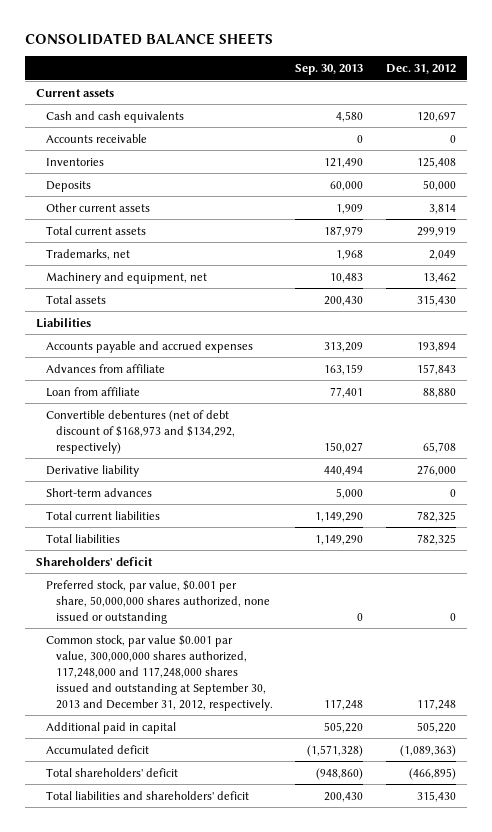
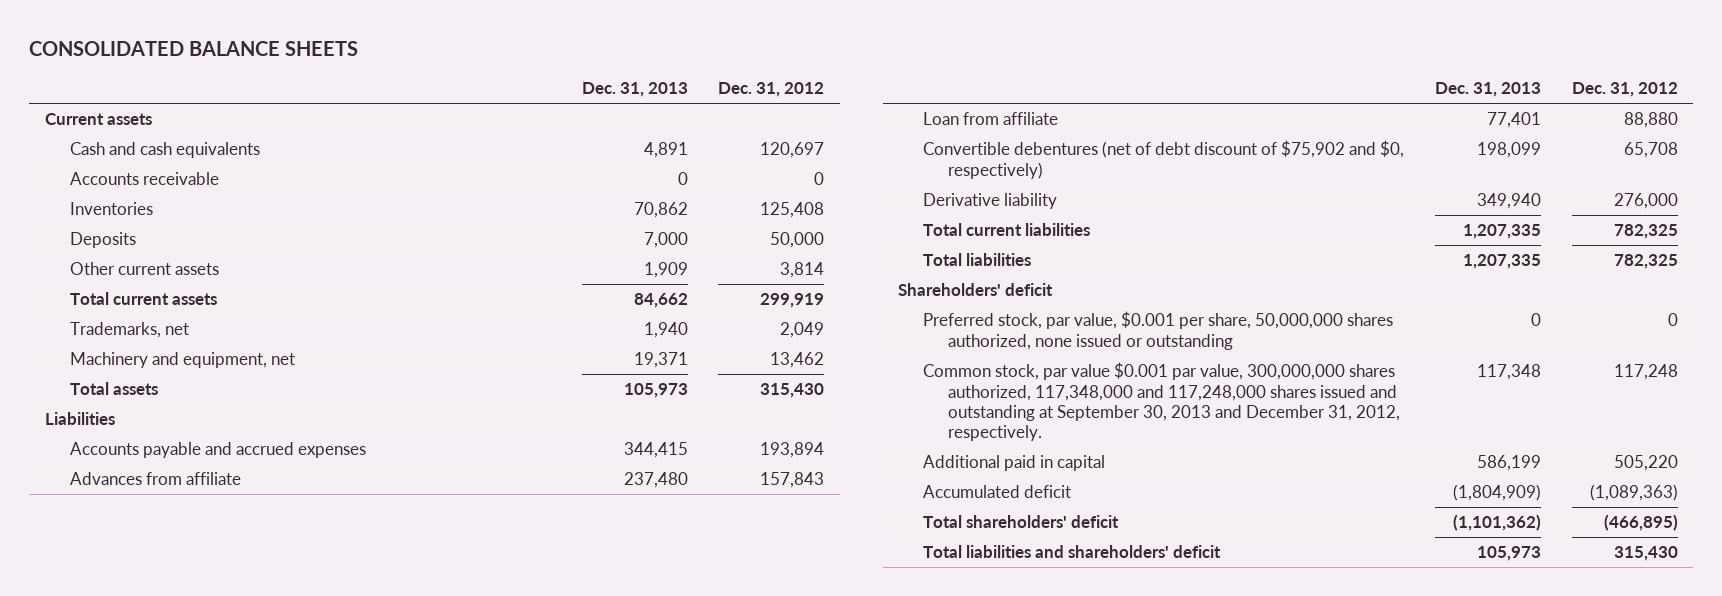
- | Sep. 30, 2013 | Dec. 31, 2012
+ | Dec. 31, 2013 | Dec. 31, 2012
- Convertible debentures (net of debt discount of $168,973 and $134,292, respectively) | 150,027 | 65,708
+ Convertible debentures (net of debt discount of $75,902 and $0, respectively) | 198,099 | 65,708
- Short-term advances | 5,000 | 0
- Common stock, par value $0.001 par value, 300,000,000 shares authorized, 117,248,000 and 117,248,000 shares issued and outstanding at September 30, 2013 and December 31, 2012, respectively. | 117,248 | 117,248
+ Common stock, par value $0.001 par value, 300,000,000 shares authorized, 117,348,000 and 117,248,000 shares issued and outstanding at September 30, 2013 and December 31, 2012, respectively. | 117,348 | 117,248

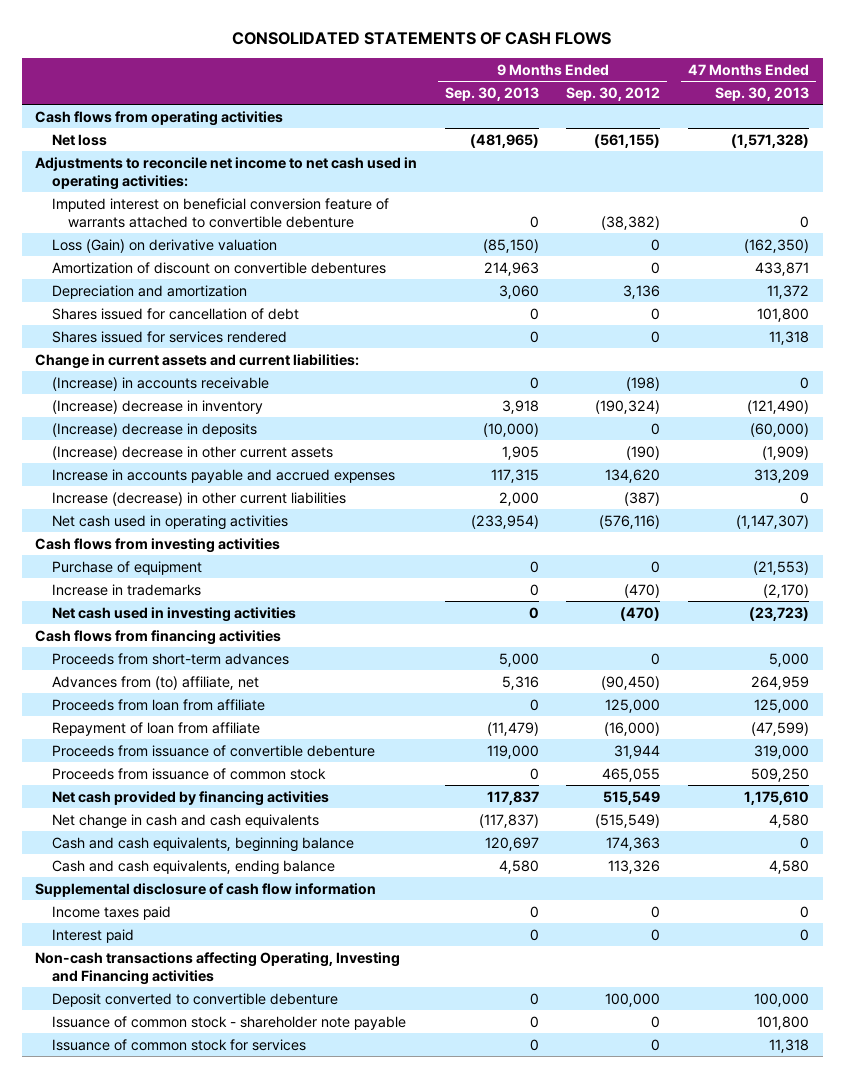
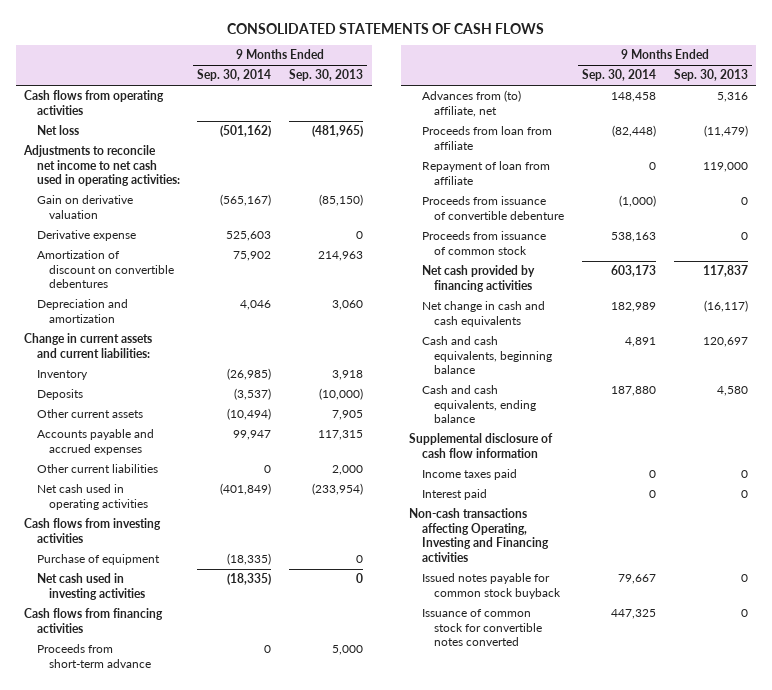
- | 9 Months Ended Sep. 30, 2013 | 9 Months Ended Sep. 30, 2012 | 47 Months Ended Sep. 30, 2013
+ | 9 Months Ended Sep. 30, 2014 | 9 Months Ended Sep. 30, 2013
- Imputed interest on beneficial conversion feature of warrants attached to convertible debenture | 0 | (38,382) | 0
- Loss (Gain) on derivative valuation | (85,150) | 0 | (162,350)
+ Gain on derivative valuation | (565,167) | (85,150)
+ Derivative expense | 525,603 | 0
- Shares issued for cancellation of debt | 0 | 0 | 101,800
- Shares issued for services rendered | 0 | 0 | 11,318
- (Increase) in accounts receivable | 0 | (198) | 0
- (Increase) decrease in inventory | 3,918 | (190,324) | (121,490)
- (Increase) decrease in deposits | (10,000) | 0 | (60,000)
- (Increase) decrease in other current assets | 1,905 | (190) | (1,909)
- Increase in accounts payable and accrued expenses | 117,315 | 134,620 | 313,209
- Increase (decrease) in other current liabilities | 2,000 | (387) | 0
+ Inventory | (26,985) | 3,918
+ Deposits | (3,537) | (10,000)
+ Other current assets | (10,494) | 7,905
+ Accounts payable and accrued expenses | 99,947 | 117,315
+ Other current liabilities | 0 | 2,000
- Increase in trademarks | 0 | (470) | (2,170)
- Proceeds from short-term advances | 5,000 | 0 | 5,000
+ Proceeds from short-term advance | 0 | 5,000
- Proceeds from loan from affiliate | 0 | 125,000 | 125,000
- Repayment of loan from affiliate | (11,479) | (16,000) | (47,599)
- Proceeds from issuance of convertible debenture | 119,000 | 31,944 | 319,000
+ Proceeds from loan from affiliate | (82,448) | (11,479)
+ Repayment of loan from affiliate | 0 | 119,000
+ Proceeds from issuance of convertible debenture | (1,000) | 0
- Net change in cash and cash equivalents | (117,837) | (515,549) | 4,580
+ Net change in cash and cash equivalents | 182,989 | (16,117)
- Deposit converted to convertible debenture | 0 | 100,000 | 100,000
- Issuance of common stock - shareholder note payable | 0 | 0 | 101,800
- Issuance of common stock for services | 0 | 0 | 11,318
+ Issued notes payable for common stock buyback | 79,667 | 0
+ Issuance of common stock for convertible notes converted | 447,325 | 0

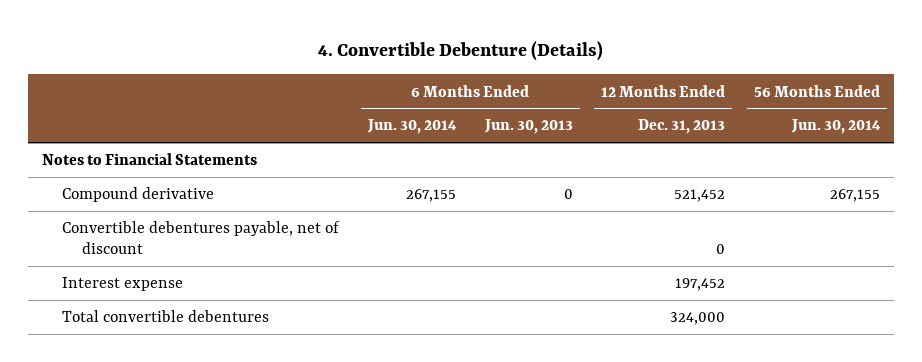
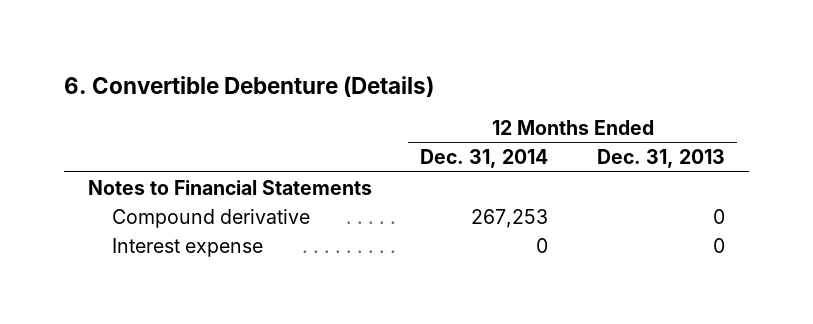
- 4. Convertible Debenture (Details)
+ 6. Convertible Debenture (Details)
- | 6 Months Ended Jun. 30, 2014 | 6 Months Ended Jun. 30, 2013 | 12 Months Ended Dec. 31, 2013 | 56 Months Ended Jun. 30, 2014
+ | 12 Months Ended Dec. 31, 2014 | 12 Months Ended Dec. 31, 2013
- Compound derivative | 267,155 | 0 | 521,452 | 267,155
- Convertible debentures payable, net of discount | | | 0 |
- Interest expense | | | 197,452 |
- Total convertible debentures | | | 324,000 |
+ Compound derivative | 267,253 | 0
+ Interest expense | 0 | 0

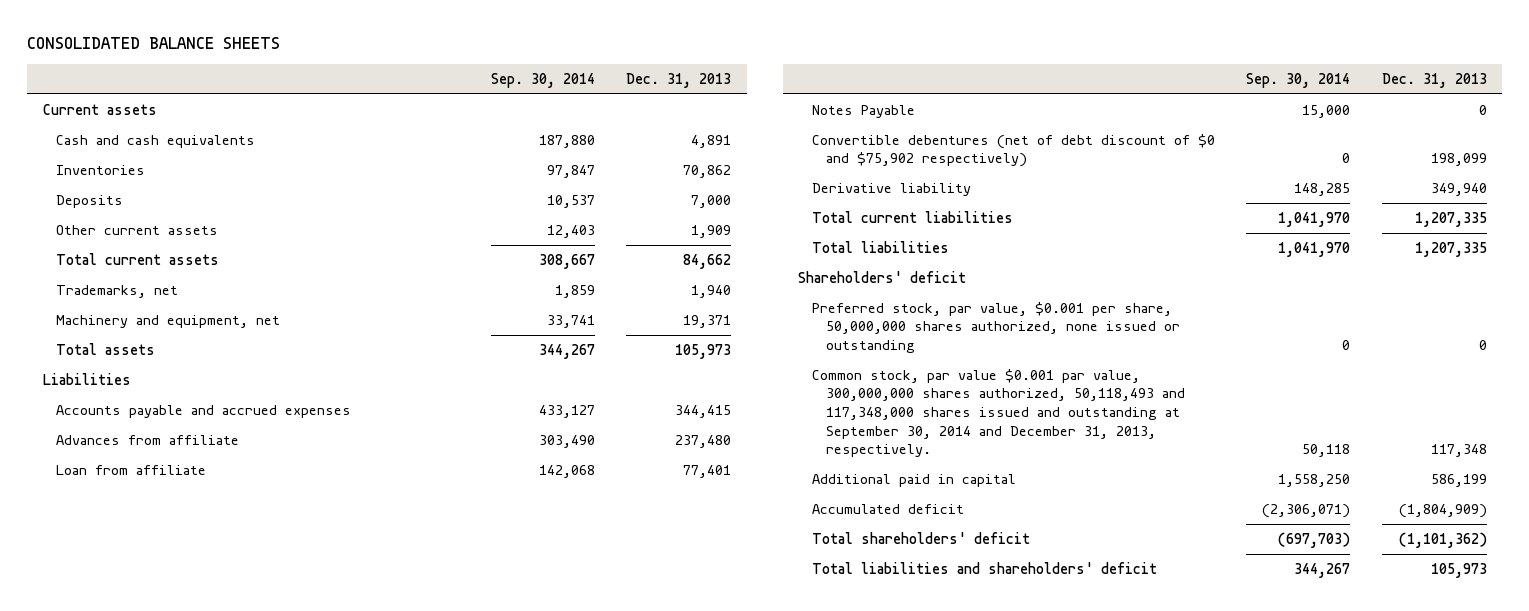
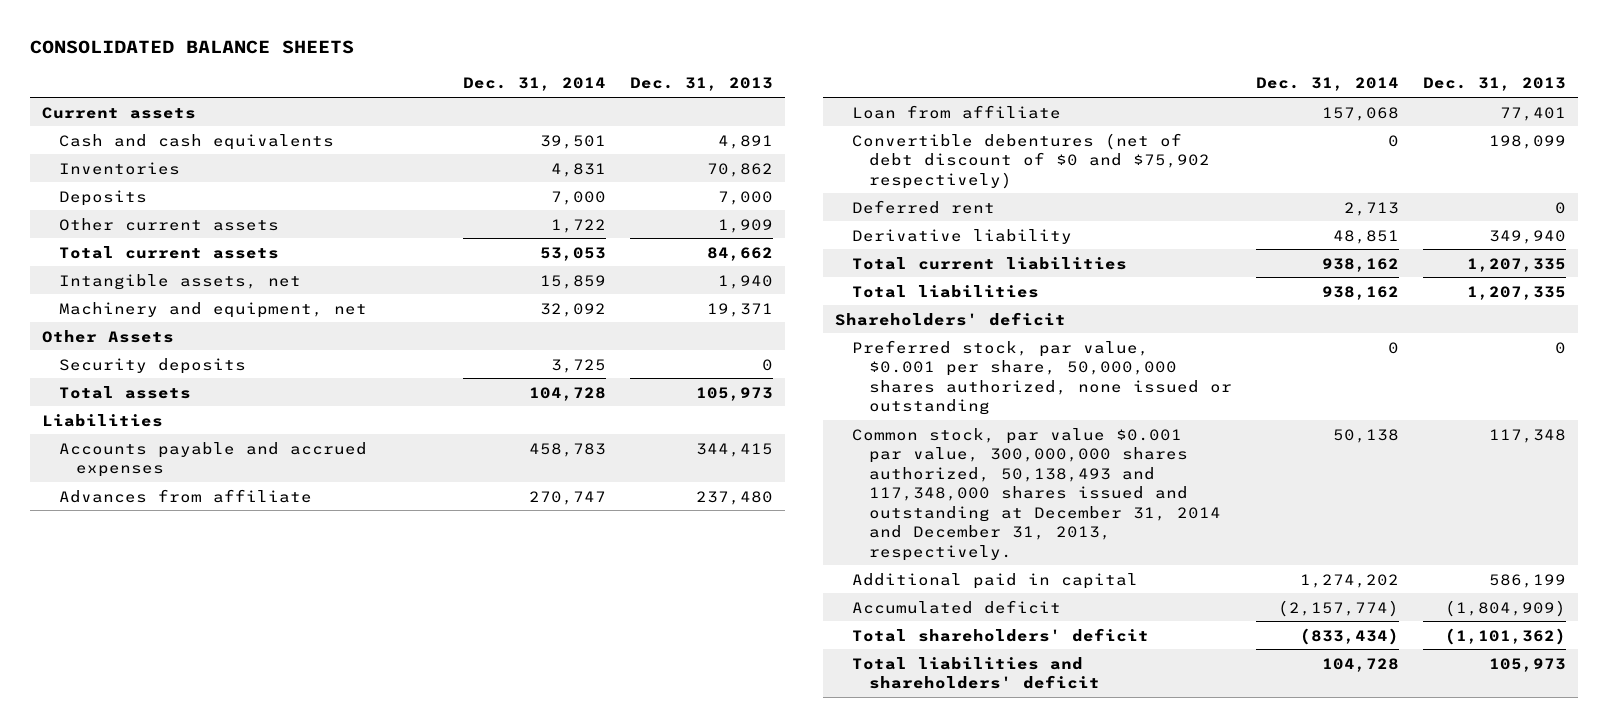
- | Sep. 30, 2014 | Dec. 31, 2013
+ | Dec. 31, 2014 | Dec. 31, 2013
- Trademarks, net | 1,859 | 1,940
+ Intangible assets, net | 15,859 | 1,940
+ Other Assets
+ Security deposits | 3,725 | 0
- Notes Payable | 15,000 | 0
+ Deferred rent | 2,713 | 0
- Common stock, par value $0.001 par value, 300,000,000 shares authorized, 50,118,493 and 117,348,000 shares issued and outstanding at September 30, 2014 and December 31, 2013, respectively. | 50,118 | 117,348
+ Common stock, par value $0.001 par value, 300,000,000 shares authorized, 50,138,493 and 117,348,000 shares issued and outstanding at December 31, 2014 and December 31, 2013, respectively. | 50,138 | 117,348

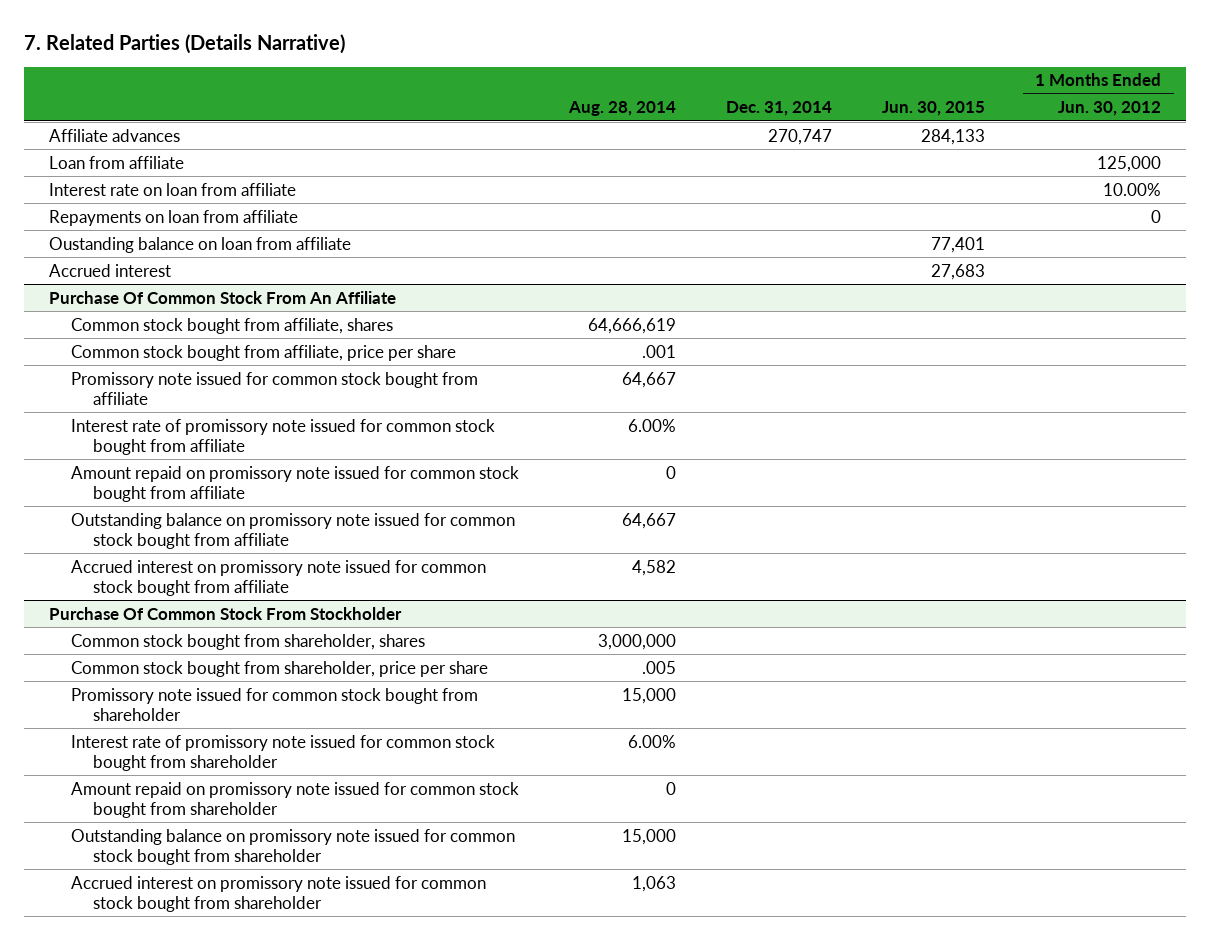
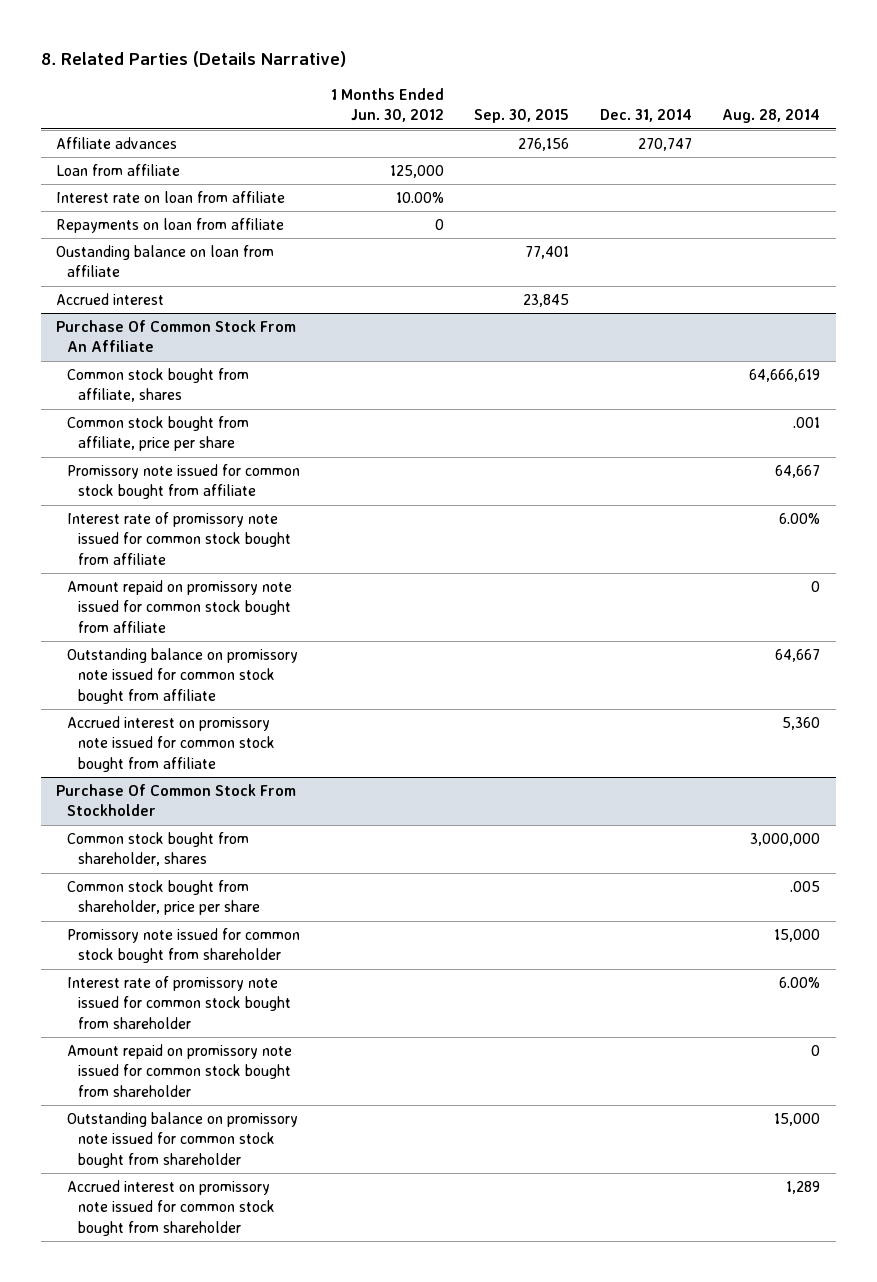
- 7. Related Parties (Details Narrative)
+ 8. Related Parties (Details Narrative)
- | Aug. 28, 2014 | Dec. 31, 2014 | Jun. 30, 2015 | 1 Months Ended Jun. 30, 2012
+ | 1 Months Ended Jun. 30, 2012 | Sep. 30, 2015 | Dec. 31, 2014 | Aug. 28, 2014
@ Purchase Of Common Stock From An Affiliate
- Accrued interest on promissory note issued for common stock bought from affiliate | 4,582 | | |
+ Accrued interest on promissory note issued for common stock bought from affiliate | | | | 5,360
@ Purchase Of Common Stock From Stockholder
- Accrued interest on promissory note issued for common stock bought from shareholder | 1,063 | | |
+ Accrued interest on promissory note issued for common stock bought from shareholder | | | | 1,289

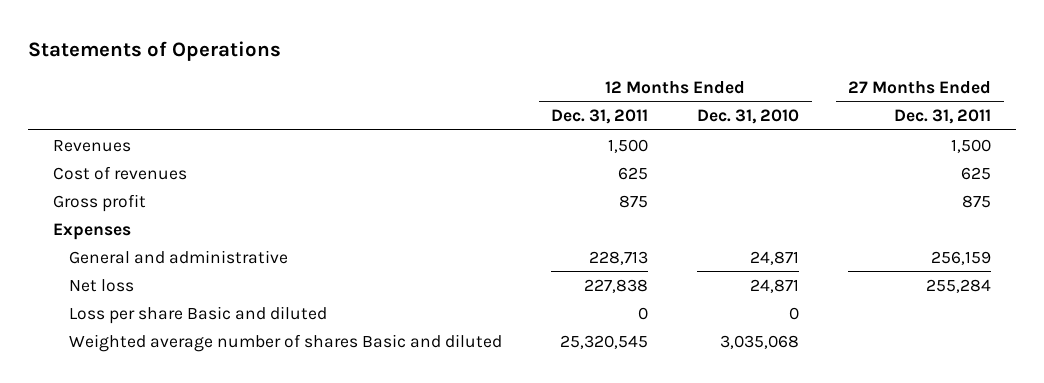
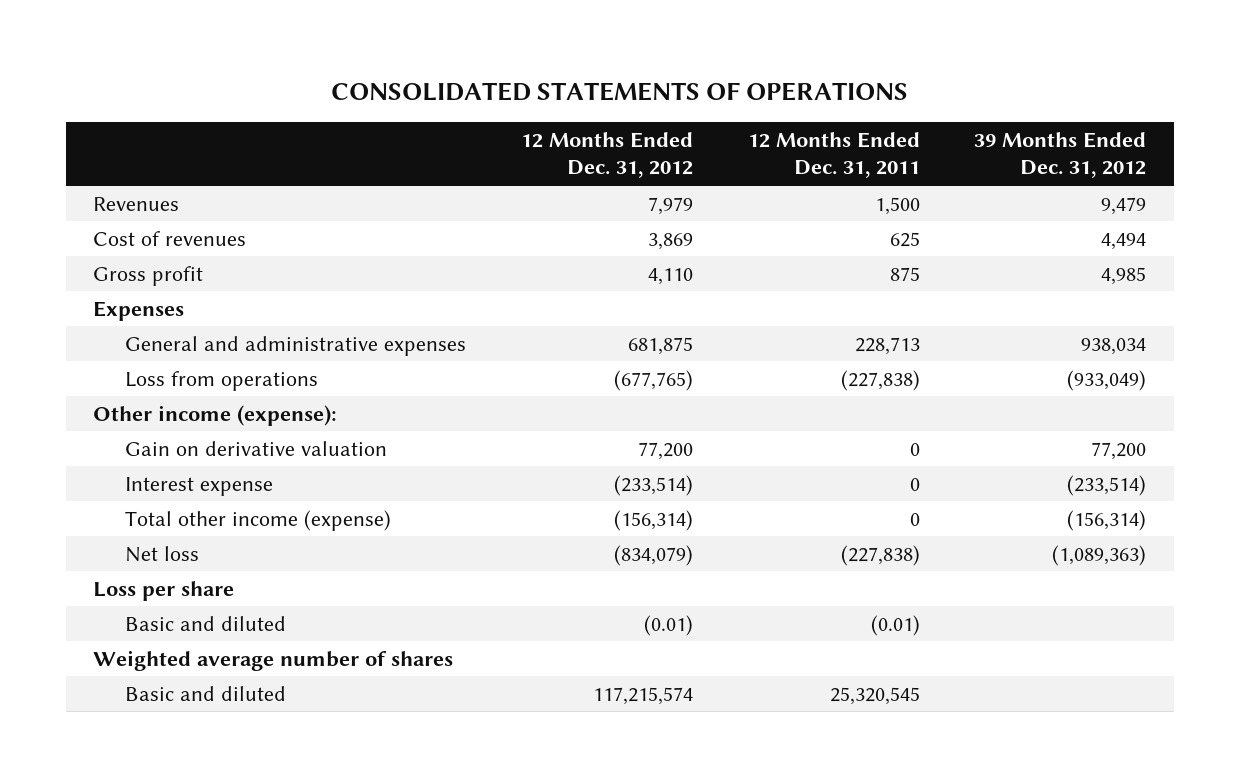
- Statements of Operations
+ CONSOLIDATED STATEMENTS OF OPERATIONS
- | 12 Months Ended Dec. 31, 2011 | 12 Months Ended Dec. 31, 2010 | 27 Months Ended Dec. 31, 2011
+ | 12 Months Ended Dec. 31, 2012 | 12 Months Ended Dec. 31, 2011 | 39 Months Ended Dec. 31, 2012
- General and administrative | 228,713 | 24,871 | 256,159
- Net loss | 227,838 | 24,871 | 255,284
- Loss per share Basic and diluted | 0 | 0 |
- Weighted average number of shares Basic and diluted | 25,320,545 | 3,035,068 |
+ General and administrative expenses | 681,875 | 228,713 | 938,034
+ Loss from operations | (677,765) | (227,838) | (933,049)
+ Other income (expense):
+ Gain on derivative valuation | 77,200 | 0 | 77,200
+ Interest expense | (233,514) | 0 | (233,514)
+ Total other income (expense) | (156,314) | 0 | (156,314)
+ Net loss | (834,079) | (227,838) | (1,089,363)
+ Loss per share
+ Basic and diluted | (0.01) | (0.01) |
+ Weighted average number of shares
+ Basic and diluted | 117,215,574 | 25,320,545 |

